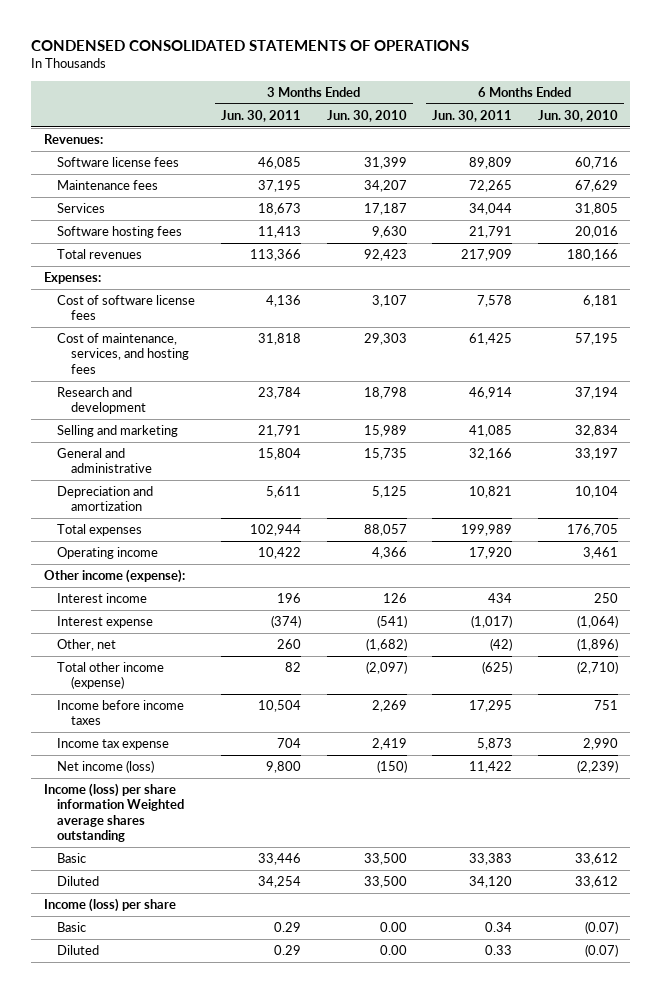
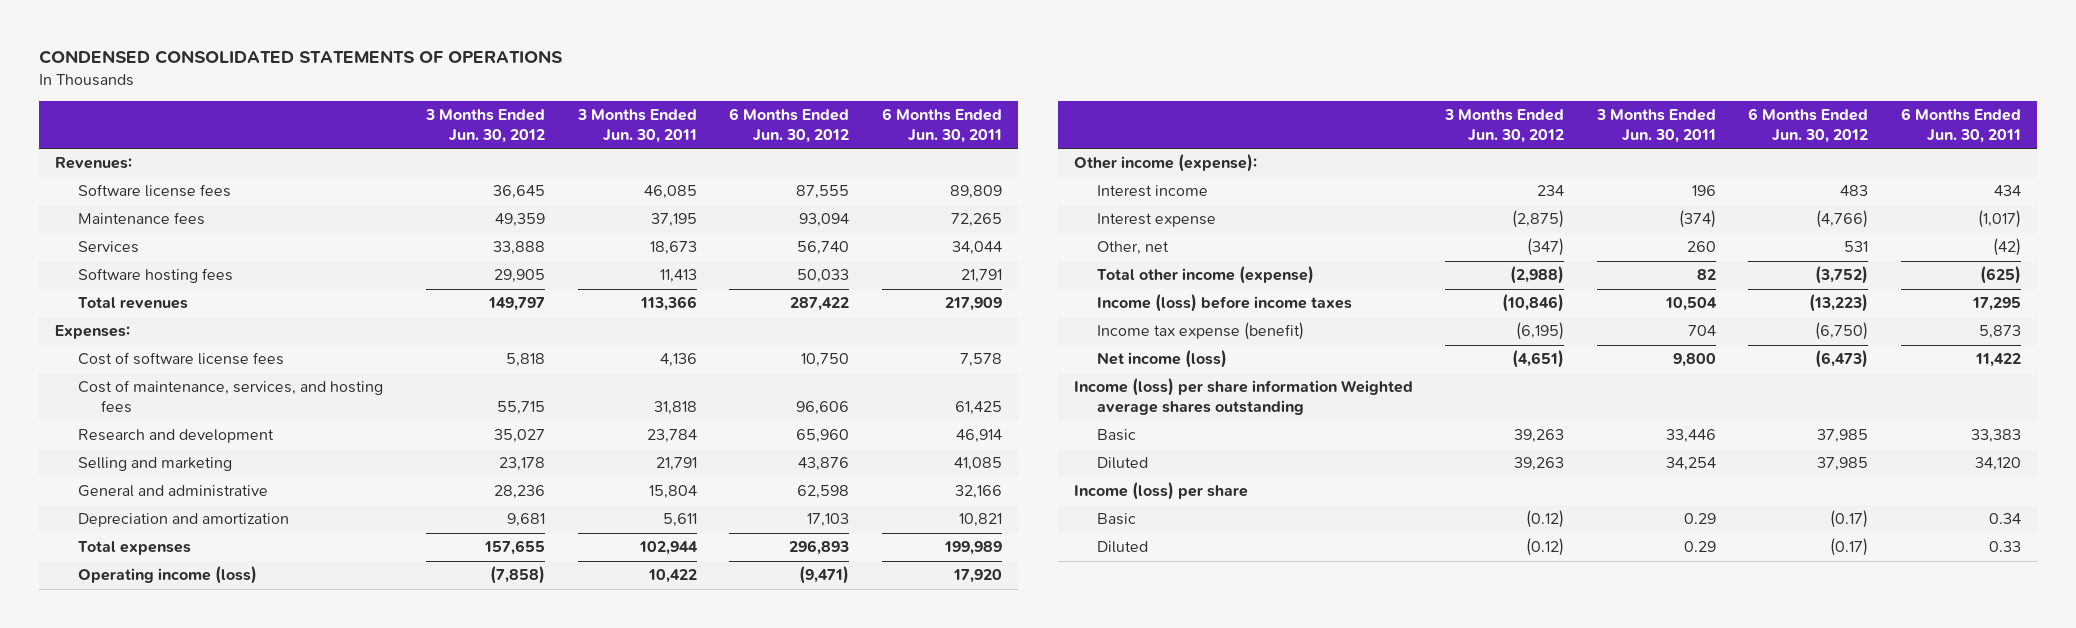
- | 3 Months Ended Jun. 30, 2011 | 3 Months Ended Jun. 30, 2010 | 6 Months Ended Jun. 30, 2011 | 6 Months Ended Jun. 30, 2010
+ | 3 Months Ended Jun. 30, 2012 | 3 Months Ended Jun. 30, 2011 | 6 Months Ended Jun. 30, 2012 | 6 Months Ended Jun. 30, 2011
- Operating income | 10,422 | 4,366 | 17,920 | 3,461
+ Operating income (loss) | (7,858) | 10,422 | (9,471) | 17,920
- Income before income taxes | 10,504 | 2,269 | 17,295 | 751
- Income tax expense | 704 | 2,419 | 5,873 | 2,990
+ Income (loss) before income taxes | (10,846) | 10,504 | (13,223) | 17,295
+ Income tax expense (benefit) | (6,195) | 704 | (6,750) | 5,873

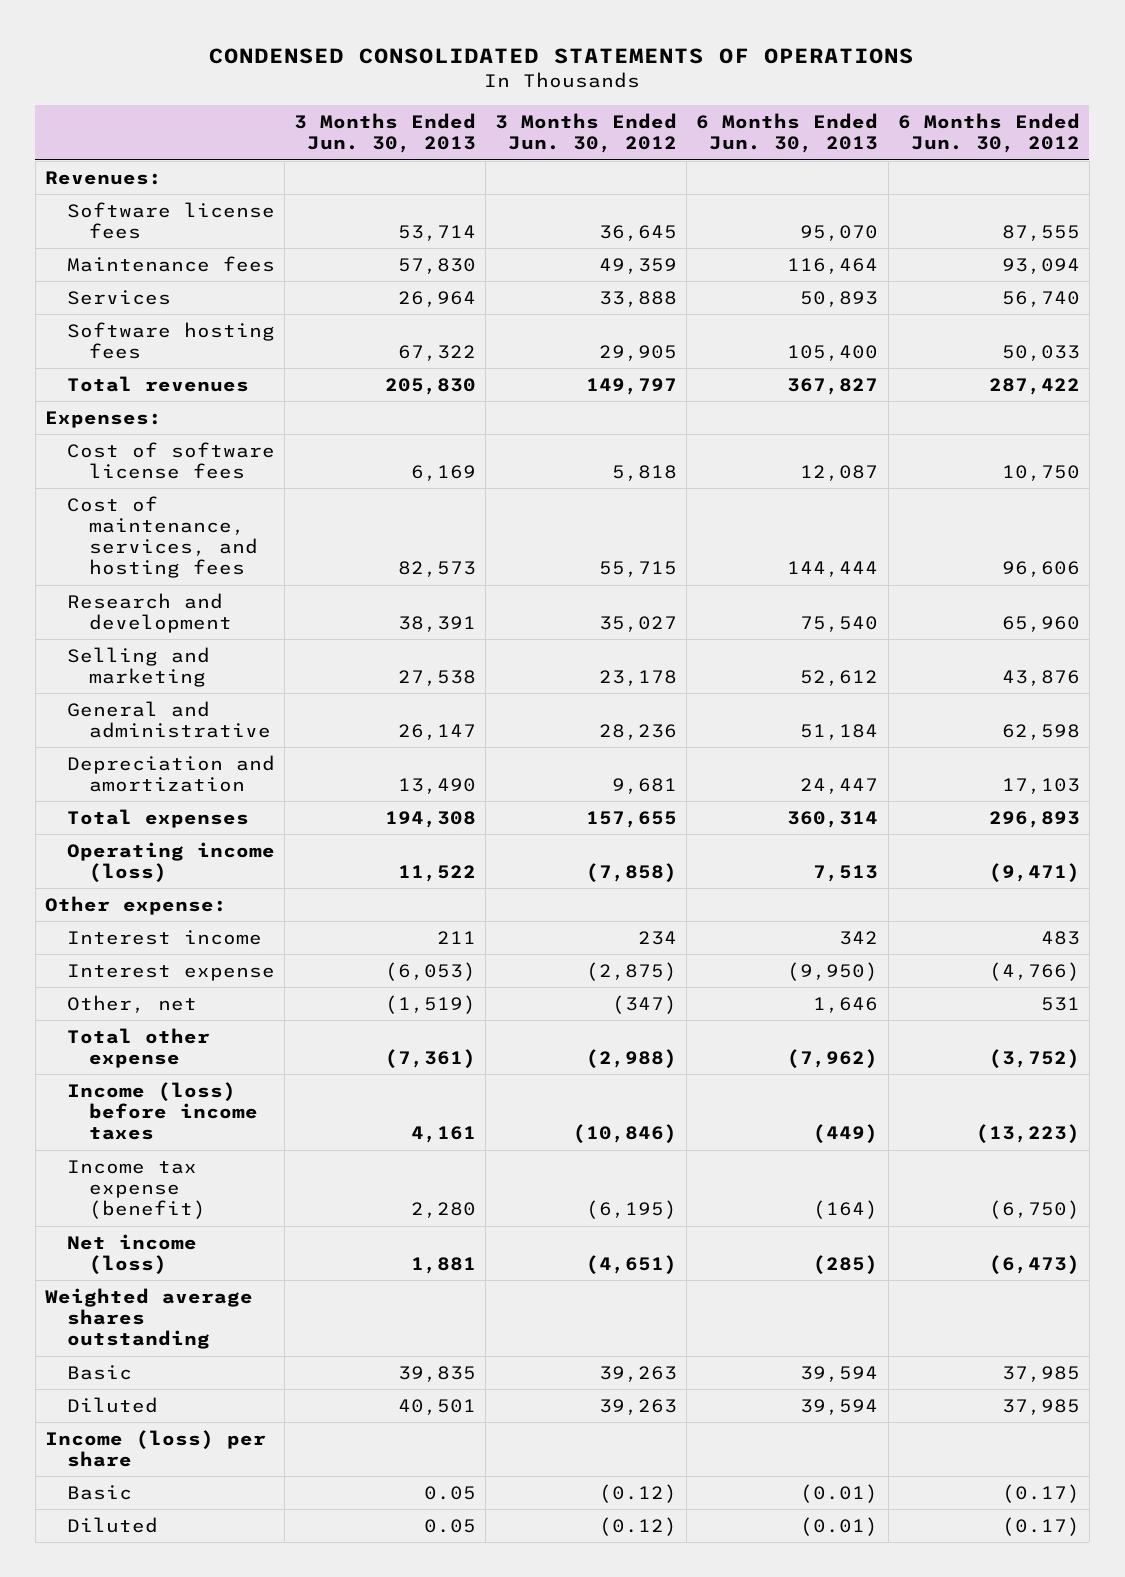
- | 3 Months Ended Jun. 30, 2012 | 3 Months Ended Jun. 30, 2011 | 6 Months Ended Jun. 30, 2012 | 6 Months Ended Jun. 30, 2011
+ | 3 Months Ended Jun. 30, 2013 | 3 Months Ended Jun. 30, 2012 | 6 Months Ended Jun. 30, 2013 | 6 Months Ended Jun. 30, 2012
- Other income (expense):
+ Other expense:
- Total other income (expense) | (2,988) | 82 | (3,752) | (625)
+ Total other expense | (7,361) | (2,988) | (7,962) | (3,752)
- Income (loss) per share information Weighted average shares outstanding
+ Weighted average shares outstanding

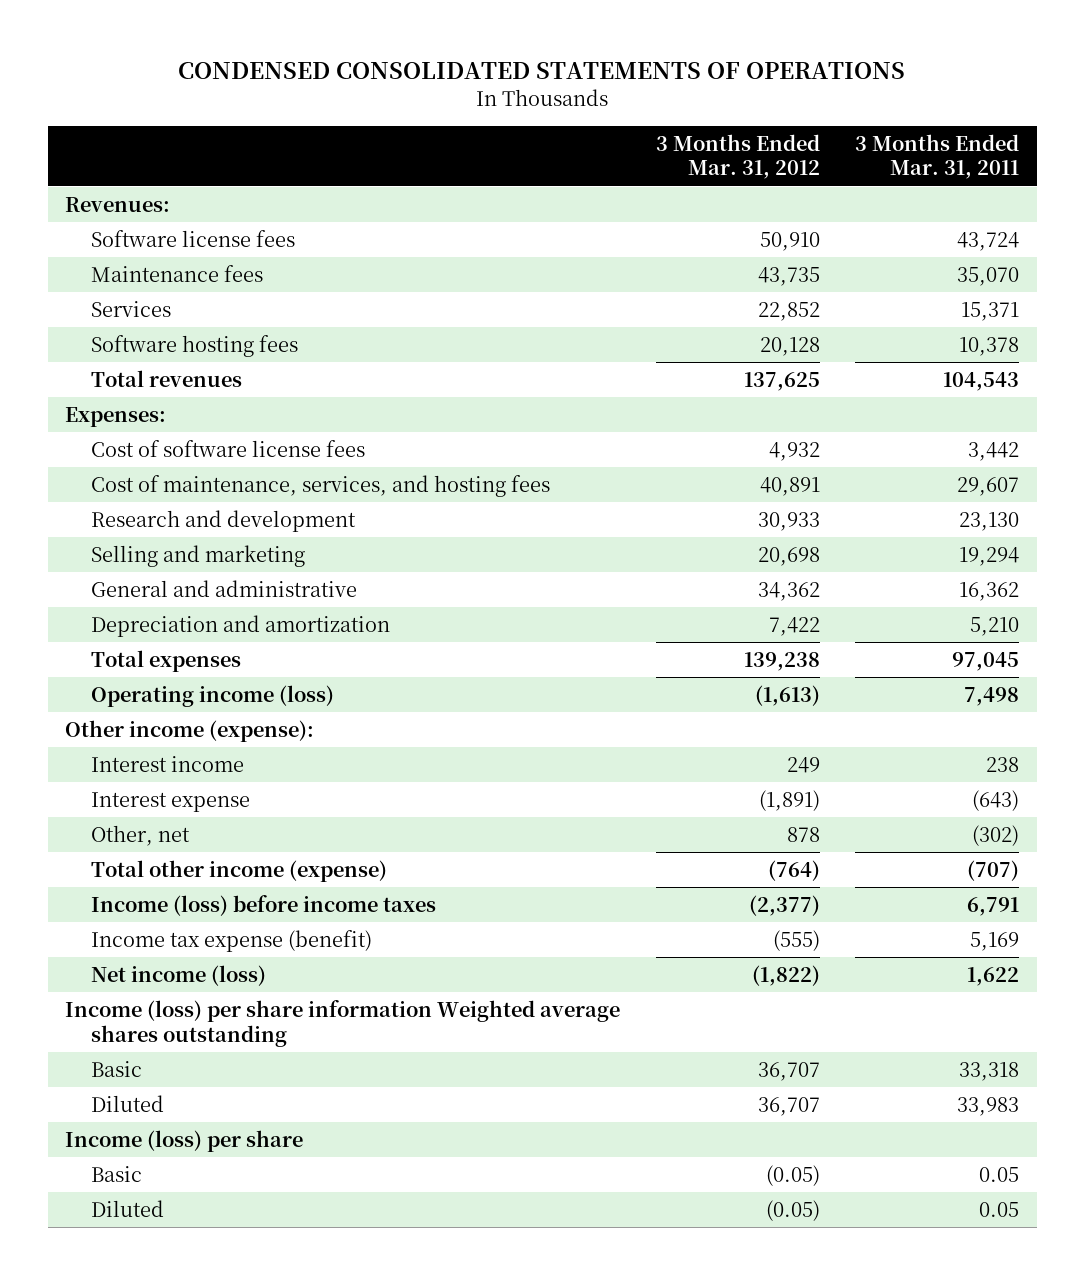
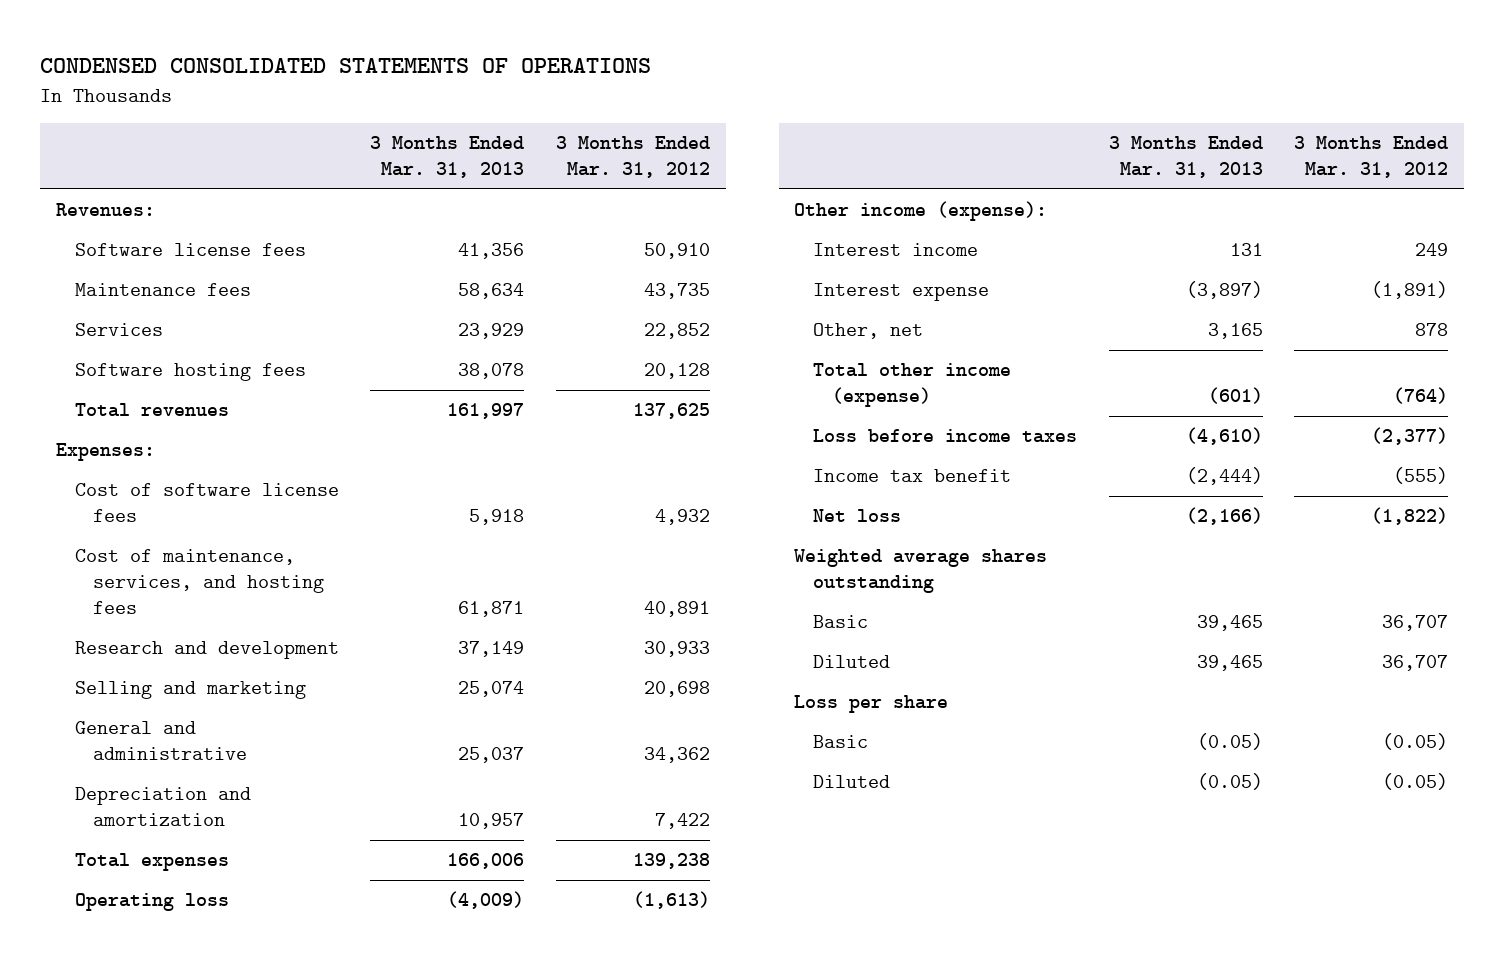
- | 3 Months Ended Mar. 31, 2012 | 3 Months Ended Mar. 31, 2011
+ | 3 Months Ended Mar. 31, 2013 | 3 Months Ended Mar. 31, 2012
- Operating income (loss) | (1,613) | 7,498
+ Operating loss | (4,009) | (1,613)
- Income (loss) before income taxes | (2,377) | 6,791
- Income tax expense (benefit) | (555) | 5,169
- Net income (loss) | (1,822) | 1,622
- Income (loss) per share information Weighted average shares outstanding
+ Loss before income taxes | (4,610) | (2,377)
+ Income tax benefit | (2,444) | (555)
+ Net loss | (2,166) | (1,822)
+ Weighted average shares outstanding
- Income (loss) per share
+ Loss per share

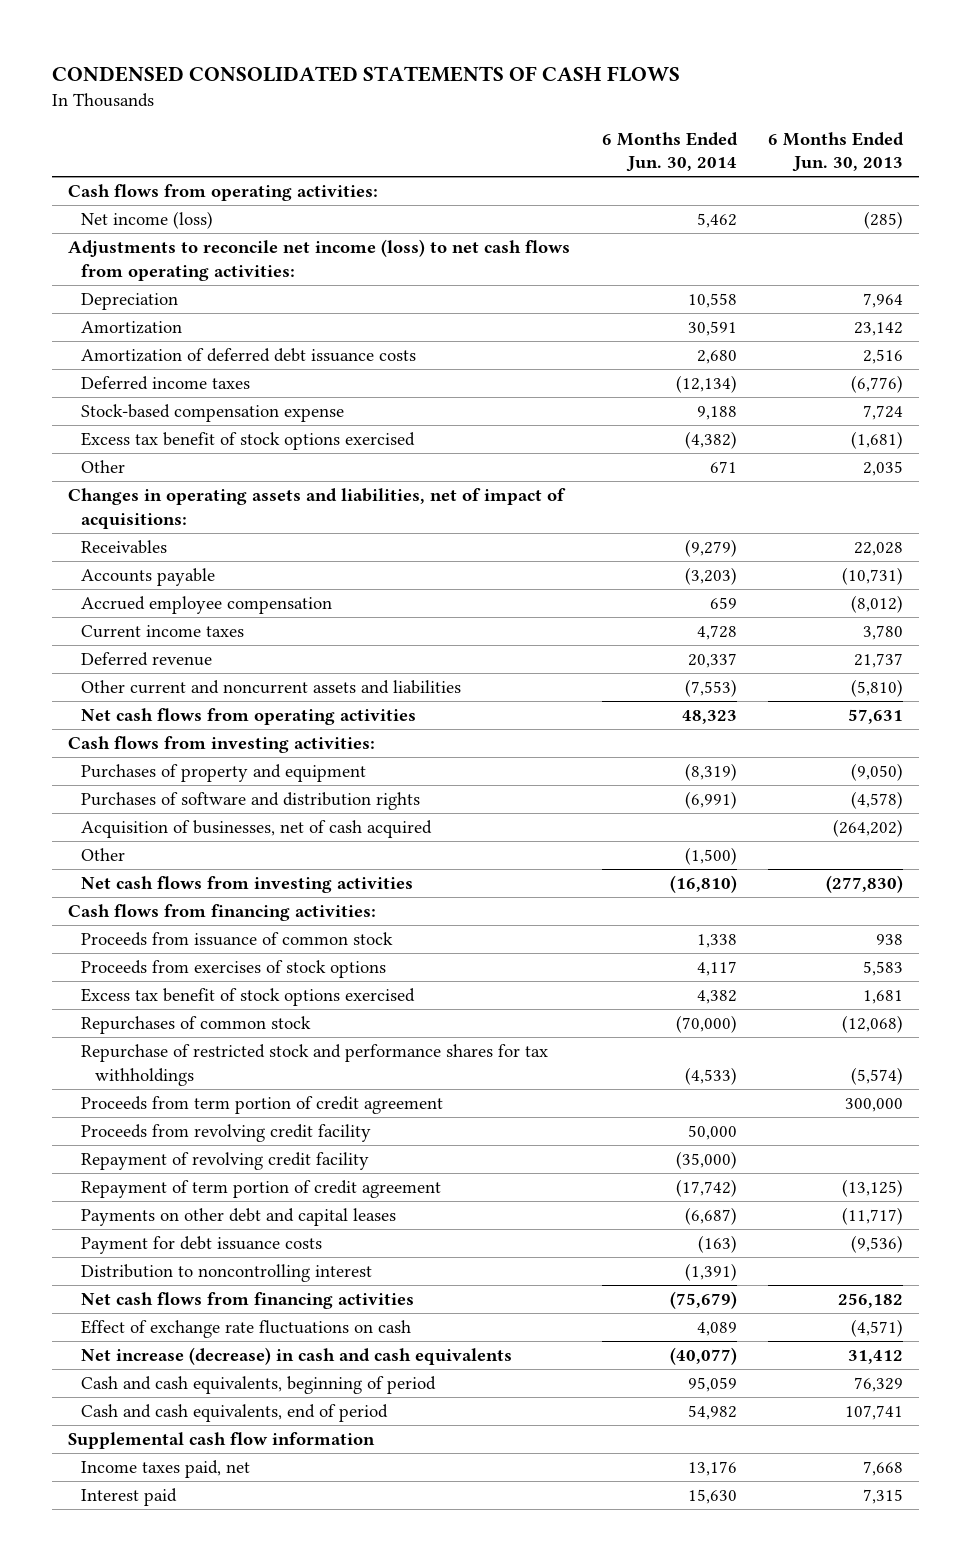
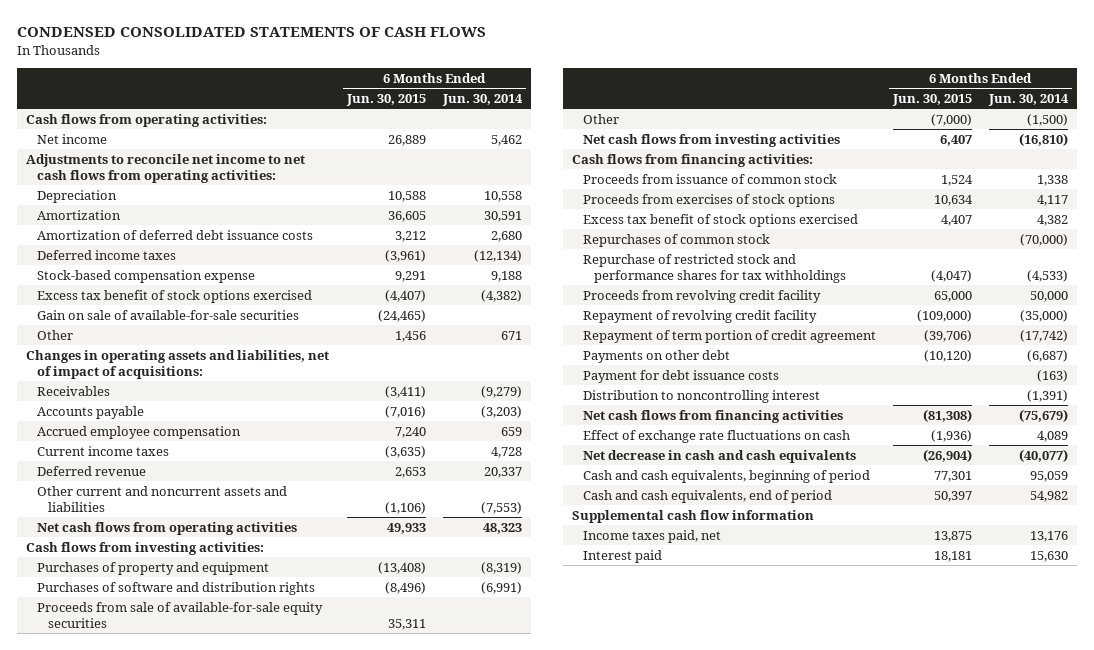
- | 6 Months Ended Jun. 30, 2014 | 6 Months Ended Jun. 30, 2013
+ | 6 Months Ended Jun. 30, 2015 | 6 Months Ended Jun. 30, 2014
- Net income (loss) | 5,462 | (285)
- Adjustments to reconcile net income (loss) to net cash flows from operating activities:
+ Net income | 26,889 | 5,462
+ Adjustments to reconcile net income to net cash flows from operating activities:
+ Gain on sale of available-for-sale securities | (24,465) |
- Acquisition of businesses, net of cash acquired | | (264,202)
+ Proceeds from sale of available-for-sale equity securities | 35,311 |
- Proceeds from term portion of credit agreement | | 300,000
- Payments on other debt and capital leases | (6,687) | (11,717)
+ Payments on other debt | (10,120) | (6,687)
- Net increase (decrease) in cash and cash equivalents | (40,077) | 31,412
+ Net decrease in cash and cash equivalents | (26,904) | (40,077)

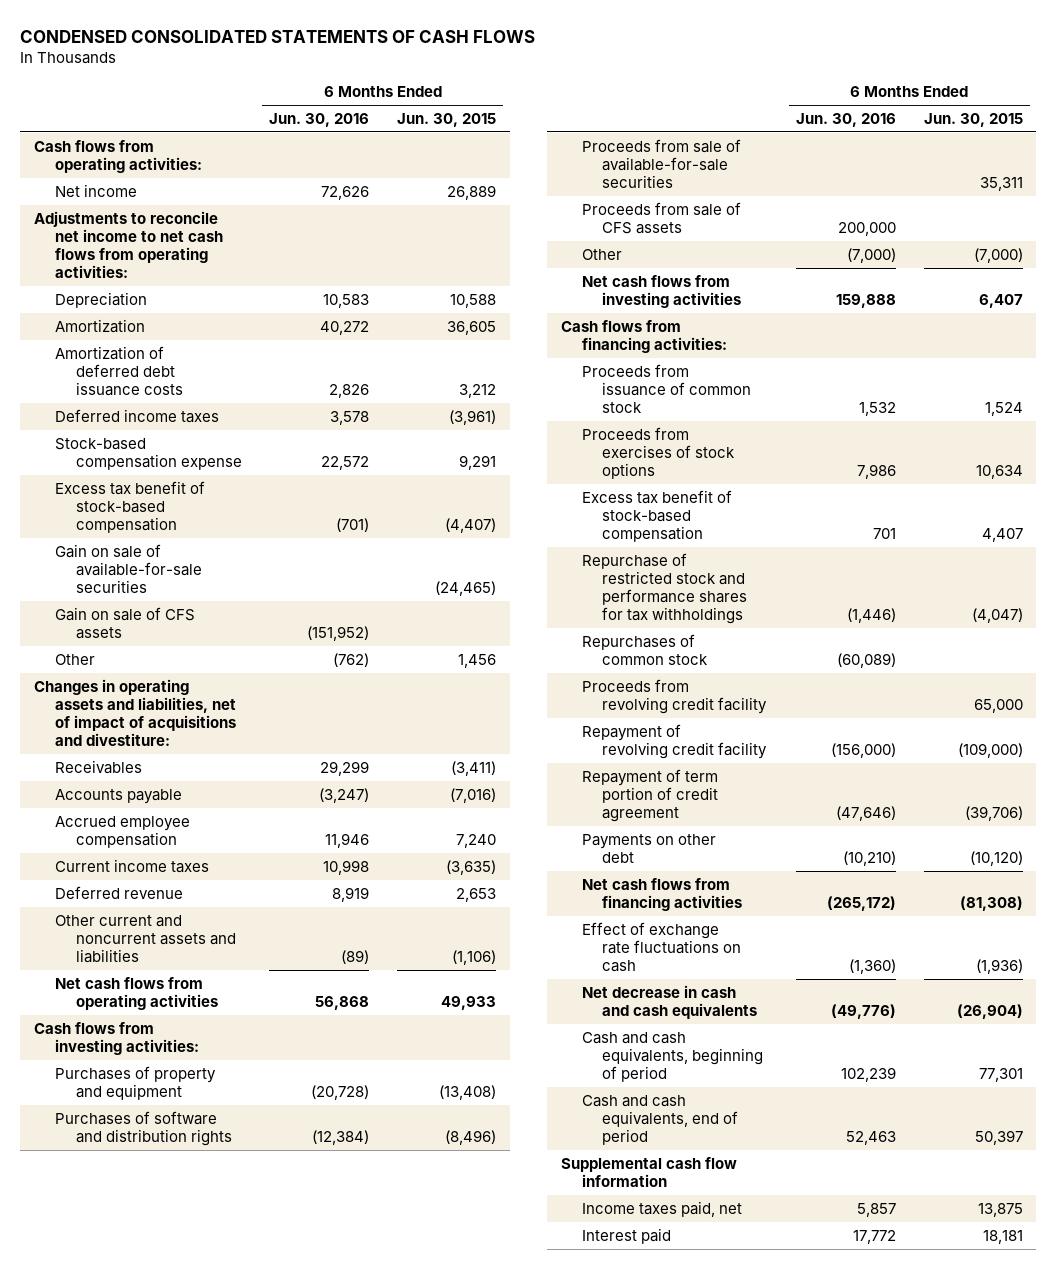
- | 6 Months Ended Jun. 30, 2015 | 6 Months Ended Jun. 30, 2014
+ | 6 Months Ended Jun. 30, 2016 | 6 Months Ended Jun. 30, 2015
- Excess tax benefit of stock options exercised | (4,407) | (4,382)
+ Excess tax benefit of stock-based compensation | (701) | (4,407)
+ Gain on sale of CFS assets | (151,952) |
- Changes in operating assets and liabilities, net of impact of acquisitions:
+ Changes in operating assets and liabilities, net of impact of acquisitions and divestiture:
- Proceeds from sale of available-for-sale equity securities | 35,311 |
+ Proceeds from sale of available-for-sale securities | | 35,311
+ Proceeds from sale of CFS assets | 200,000 |
- Excess tax benefit of stock options exercised | 4,407 | 4,382
+ Excess tax benefit of stock-based compensation | 701 | 4,407
moved down: Repurchases of common stock | (60,089) |
- Payment for debt issuance costs | | (163)
- Distribution to noncontrolling interest | | (1,391)

